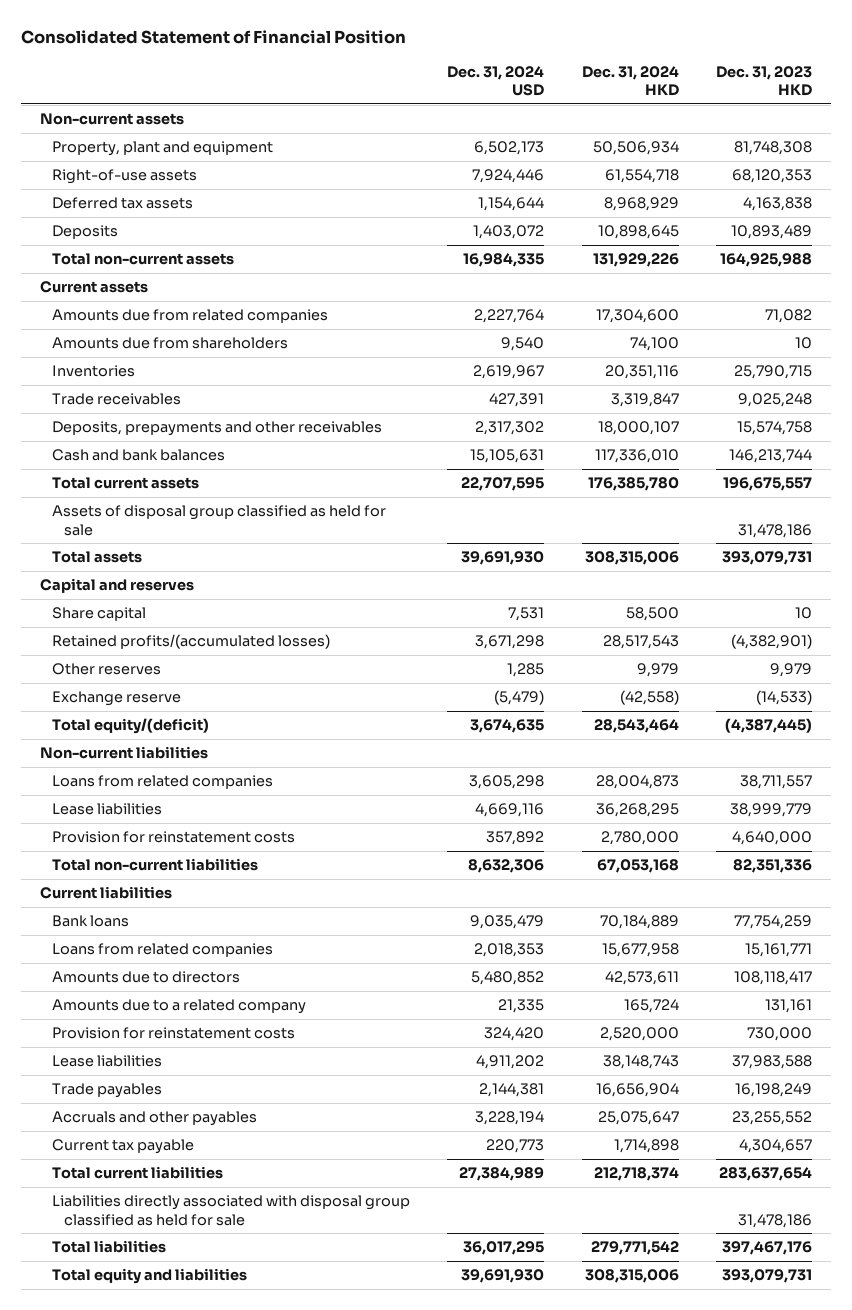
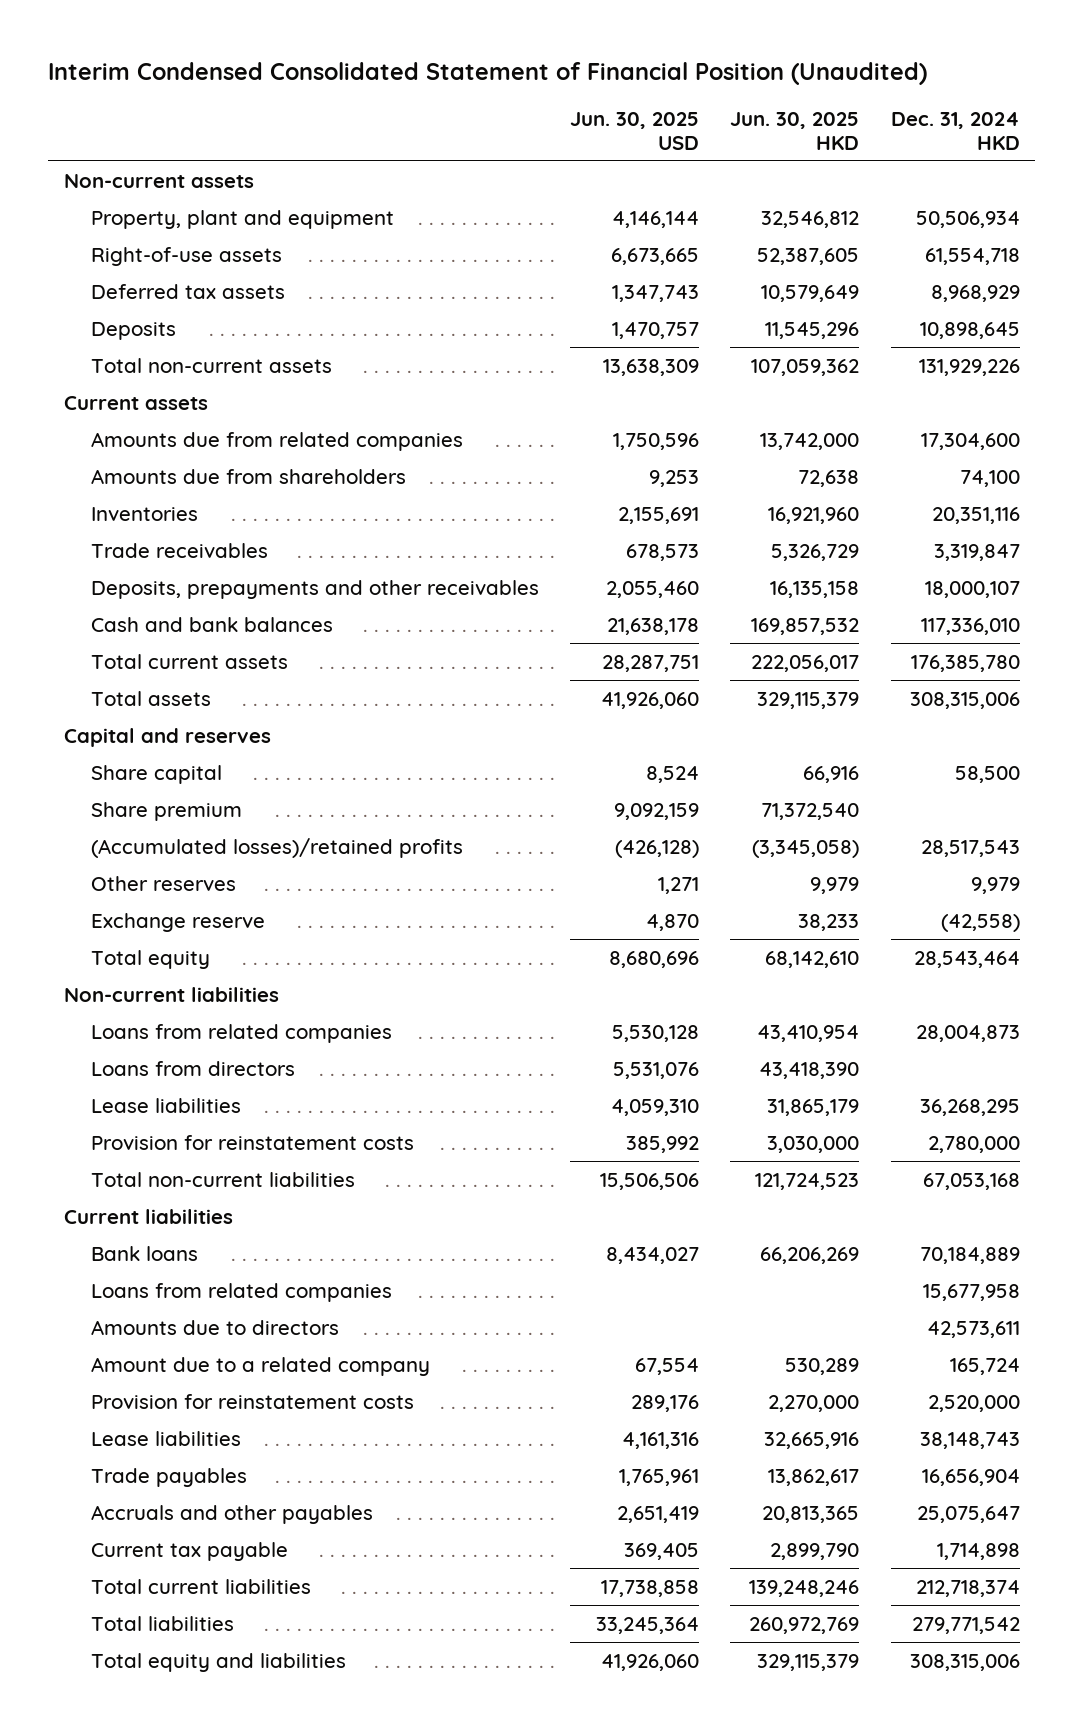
- Consolidated Statement of Financial Position
+ Interim Condensed Consolidated Statement of Financial Position (Unaudited)
- | Dec. 31, 2024 USD | Dec. 31, 2024 HKD | Dec. 31, 2023 HKD
+ | Jun. 30, 2025 USD | Jun. 30, 2025 HKD | Dec. 31, 2024 HKD
- Assets of disposal group classified as held for sale | | | 31,478,186
- Retained profits/(accumulated losses) | 3,671,298 | 28,517,543 | (4,382,901)
+ Share premium | 9,092,159 | 71,372,540 |
+ (Accumulated losses)/retained profits | (426,128) | (3,345,058) | 28,517,543
- Total equity/(deficit) | 3,674,635 | 28,543,464 | (4,387,445)
+ Total equity | 8,680,696 | 68,142,610 | 28,543,464
+ Loans from directors | 5,531,076 | 43,418,390 |
- Amounts due to a related company | 21,335 | 165,724 | 131,161
+ Amount due to a related company | 67,554 | 530,289 | 165,724
- Liabilities directly associated with disposal group classified as held for sale | | | 31,478,186

